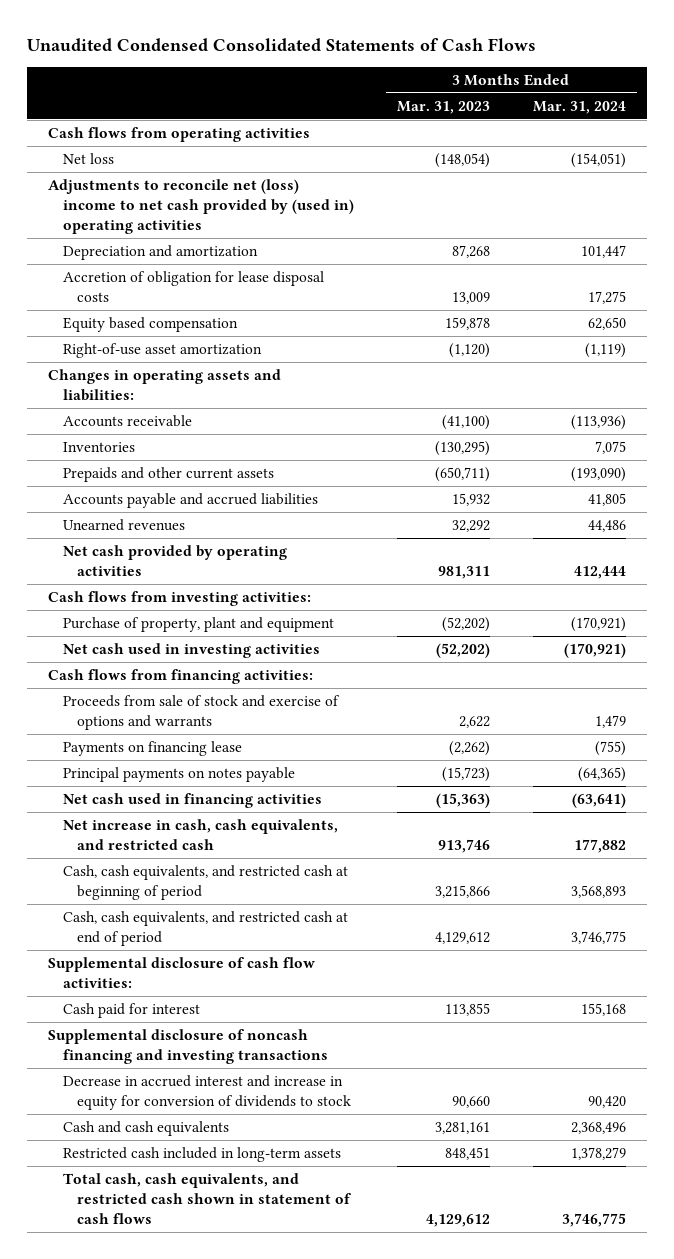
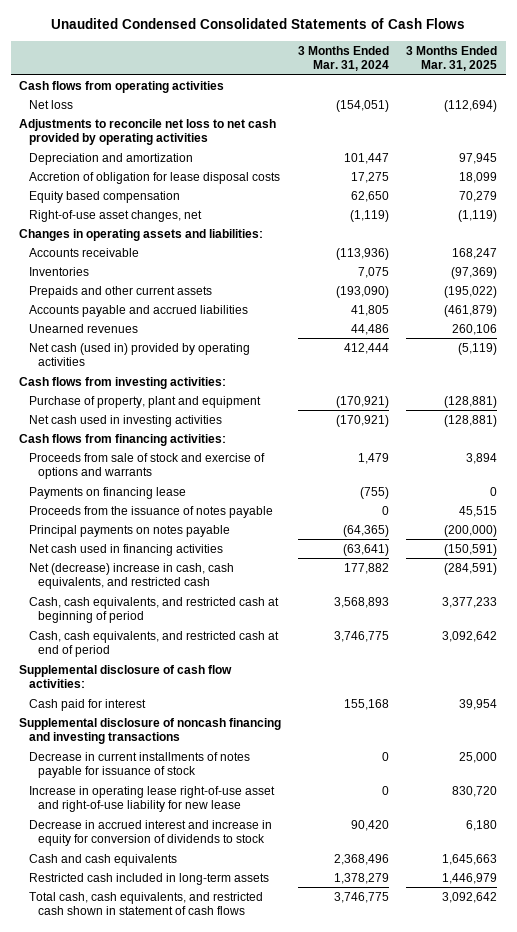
- | 3 Months Ended Mar. 31, 2023 | 3 Months Ended Mar. 31, 2024
+ | 3 Months Ended Mar. 31, 2024 | 3 Months Ended Mar. 31, 2025
- Adjustments to reconcile net (loss) income to net cash provided by (used in) operating activities
+ Adjustments to reconcile net loss to net cash provided by operating activities
- Right-of-use asset amortization | (1,120) | (1,119)
+ Right-of-use asset changes, net | (1,119) | (1,119)
- Net cash provided by operating activities | 981,311 | 412,444
+ Net cash (used in) provided by operating activities | 412,444 | (5,119)
+ Proceeds from the issuance of notes payable | 0 | 45,515
- Net increase in cash, cash equivalents, and restricted cash | 913,746 | 177,882
+ Net (decrease) increase in cash, cash equivalents, and restricted cash | 177,882 | (284,591)
+ Decrease in current installments of notes payable for issuance of stock | 0 | 25,000
+ Increase in operating lease right-of-use asset and right-of-use liability for new lease | 0 | 830,720

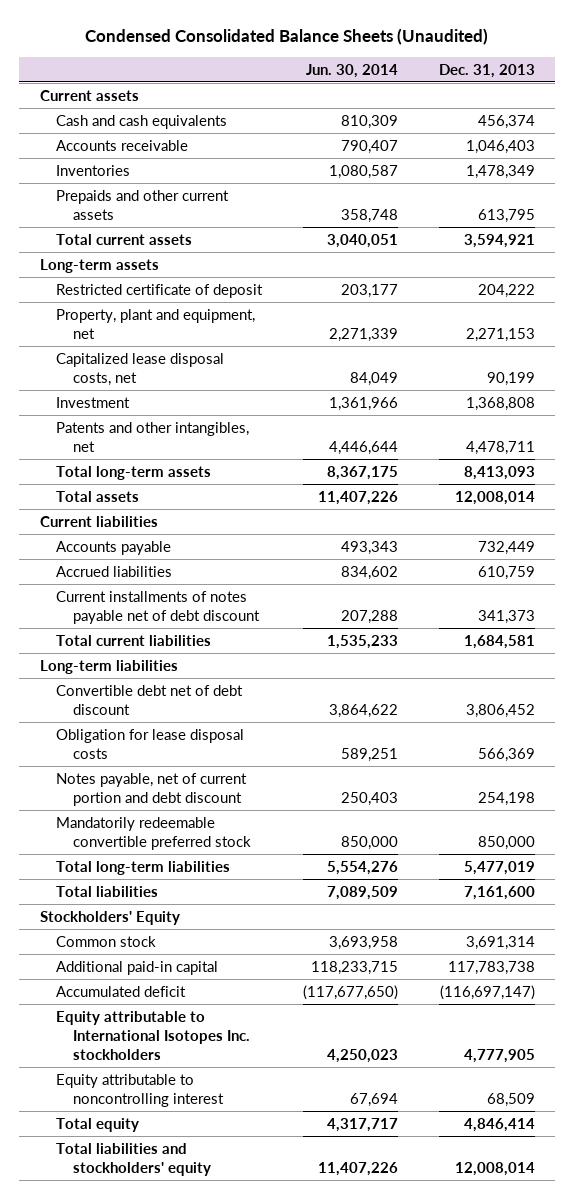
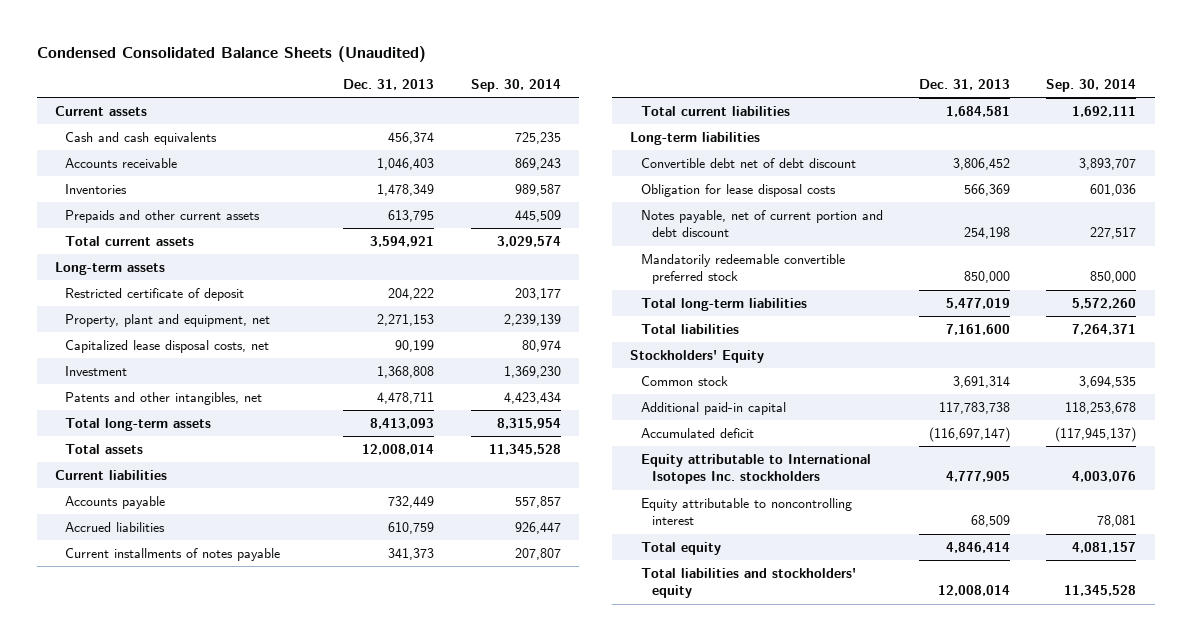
- | Jun. 30, 2014 | Dec. 31, 2013
+ | Dec. 31, 2013 | Sep. 30, 2014
- Current installments of notes payable net of debt discount | 207,288 | 341,373
+ Current installments of notes payable | 341,373 | 207,807

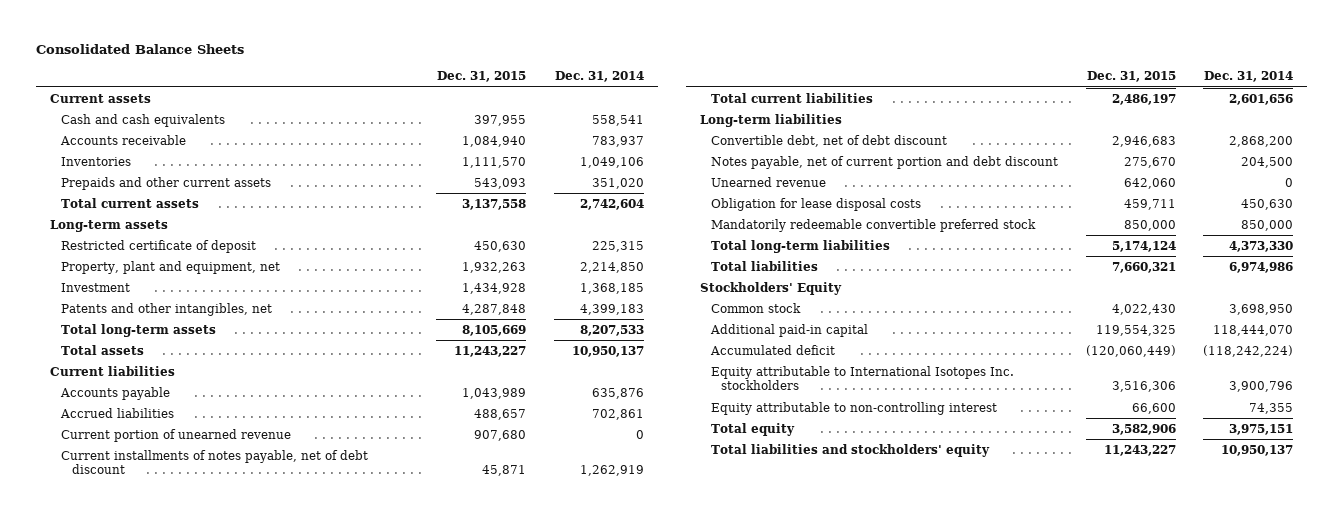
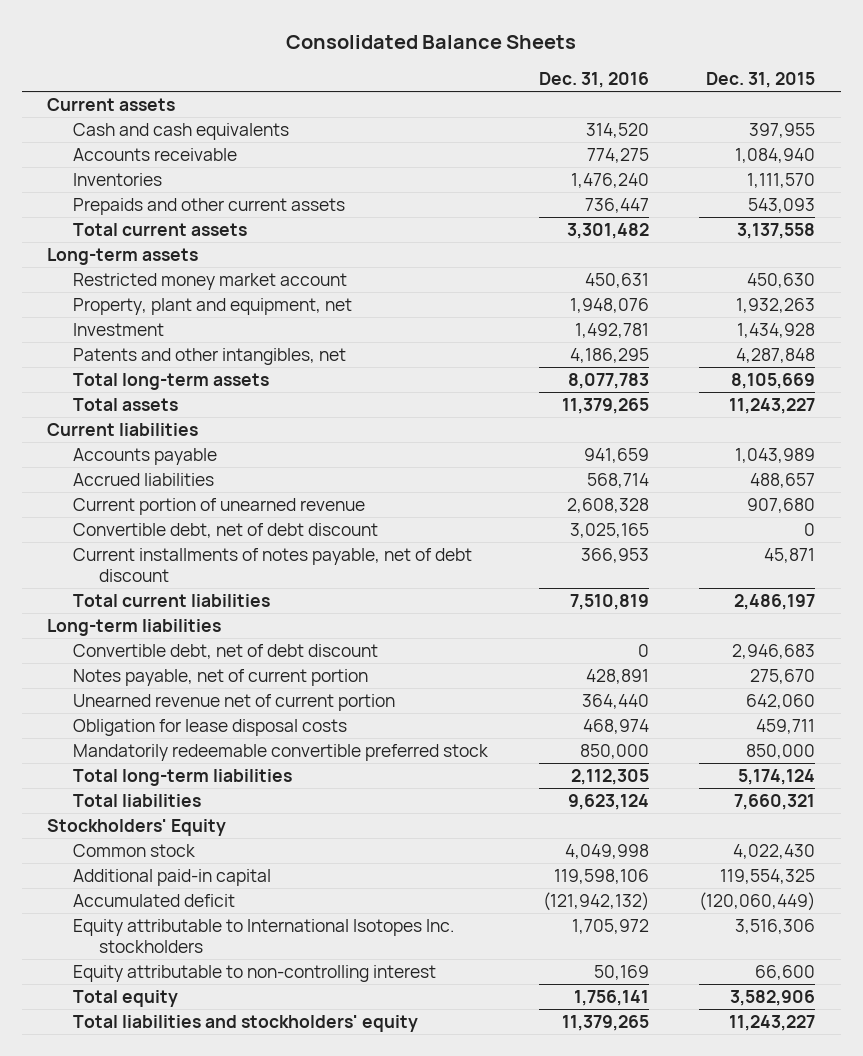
- | Dec. 31, 2015 | Dec. 31, 2014
+ | Dec. 31, 2016 | Dec. 31, 2015
- Restricted certificate of deposit | 450,630 | 225,315
+ Restricted money market account | 450,631 | 450,630
+ Convertible debt, net of debt discount | 3,025,165 | 0
- Notes payable, net of current portion and debt discount | 275,670 | 204,500
- Unearned revenue | 642,060 | 0
+ Notes payable, net of current portion | 428,891 | 275,670
+ Unearned revenue net of current portion | 364,440 | 642,060

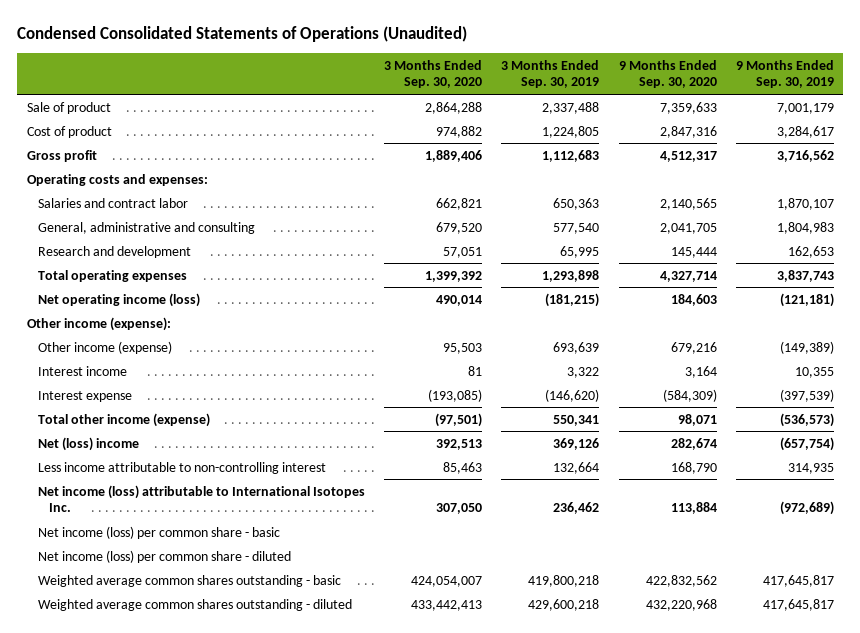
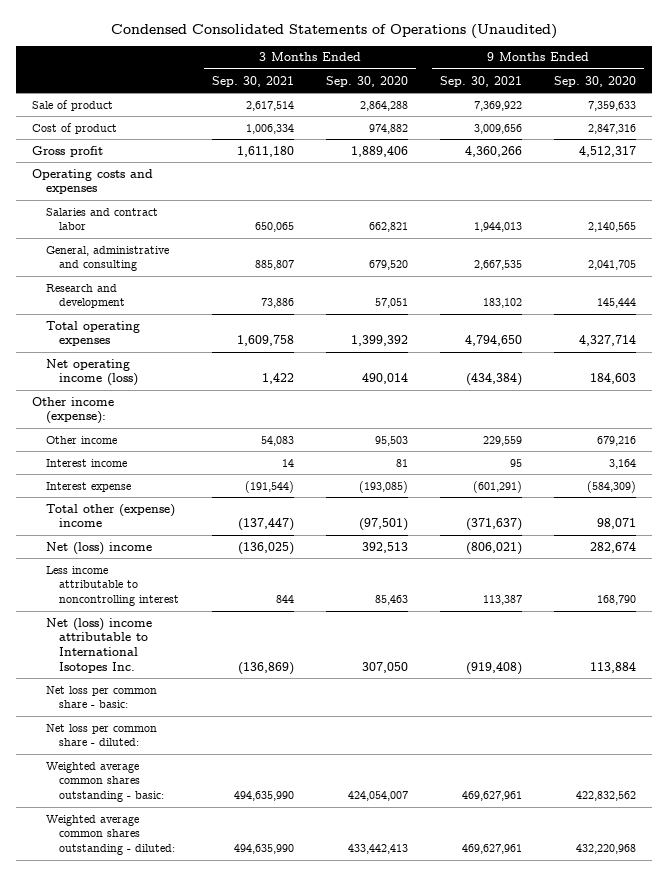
- | 3 Months Ended Sep. 30, 2020 | 3 Months Ended Sep. 30, 2019 | 9 Months Ended Sep. 30, 2020 | 9 Months Ended Sep. 30, 2019
+ | 3 Months Ended Sep. 30, 2021 | 3 Months Ended Sep. 30, 2020 | 9 Months Ended Sep. 30, 2021 | 9 Months Ended Sep. 30, 2020
- Operating costs and expenses:
+ Operating costs and expenses
- Other income (expense) | 95,503 | 693,639 | 679,216 | (149,389)
+ Other income | 54,083 | 95,503 | 229,559 | 679,216
- Total other income (expense) | (97,501) | 550,341 | 98,071 | (536,573)
+ Total other (expense) income | (137,447) | (97,501) | (371,637) | 98,071
- Less income attributable to non-controlling interest | 85,463 | 132,664 | 168,790 | 314,935
- Net income (loss) attributable to International Isotopes Inc. | 307,050 | 236,462 | 113,884 | (972,689)
- Net income (loss) per common share - basic
- Net income (loss) per common share - diluted
- Weighted average common shares outstanding - basic | 424,054,007 | 419,800,218 | 422,832,562 | 417,645,817
- Weighted average common shares outstanding - diluted | 433,442,413 | 429,600,218 | 432,220,968 | 417,645,817
+ Less income attributable to noncontrolling interest | 844 | 85,463 | 113,387 | 168,790
+ Net (loss) income attributable to International Isotopes Inc. | (136,869) | 307,050 | (919,408) | 113,884
+ Net loss per common share - basic:
+ Net loss per common share - diluted:
+ Weighted average common shares outstanding - basic: | 494,635,990 | 424,054,007 | 469,627,961 | 422,832,562
+ Weighted average common shares outstanding - diluted: | 494,635,990 | 433,442,413 | 469,627,961 | 432,220,968

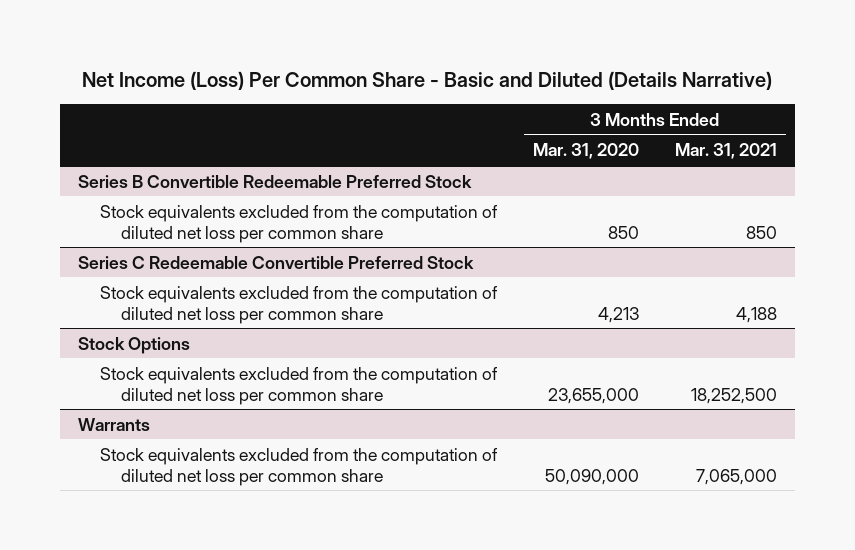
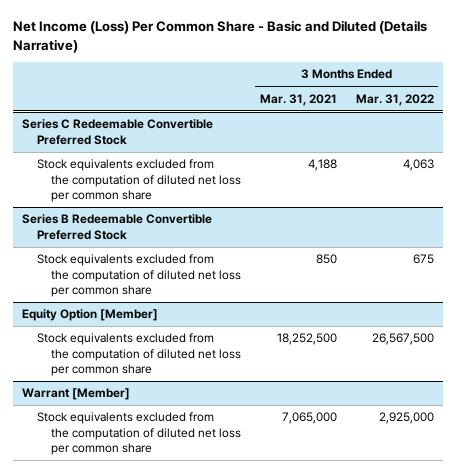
- | 3 Months Ended Mar. 31, 2020 | 3 Months Ended Mar. 31, 2021
+ | 3 Months Ended Mar. 31, 2021 | 3 Months Ended Mar. 31, 2022
- Series B Convertible Redeemable Preferred Stock
- Stock equivalents excluded from the computation of diluted net loss per common share | 850 | 850
- Stock Options
+ Series B Redeemable Convertible Preferred Stock
+ Stock equivalents excluded from the computation of diluted net loss per common share | 850 | 675
+ Equity Option [Member]
- Warrants
+ Warrant [Member]

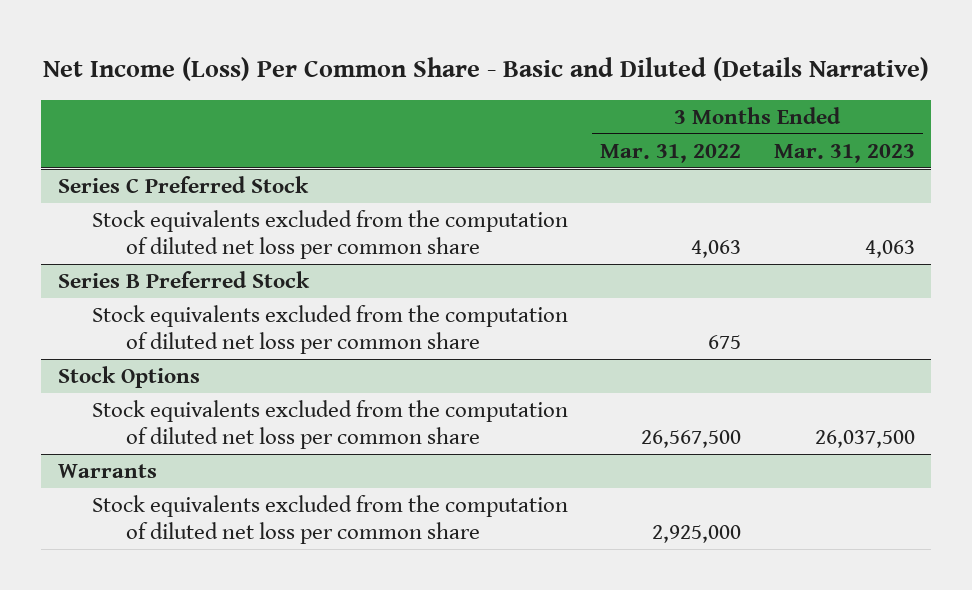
- | 3 Months Ended Mar. 31, 2021 | 3 Months Ended Mar. 31, 2022
+ | 3 Months Ended Mar. 31, 2022 | 3 Months Ended Mar. 31, 2023
- Series C Redeemable Convertible Preferred Stock
+ Series C Preferred Stock
- Series B Redeemable Convertible Preferred Stock
+ Series B Preferred Stock
- Equity Option [Member]
+ Stock Options
- Warrant [Member]
+ Warrants

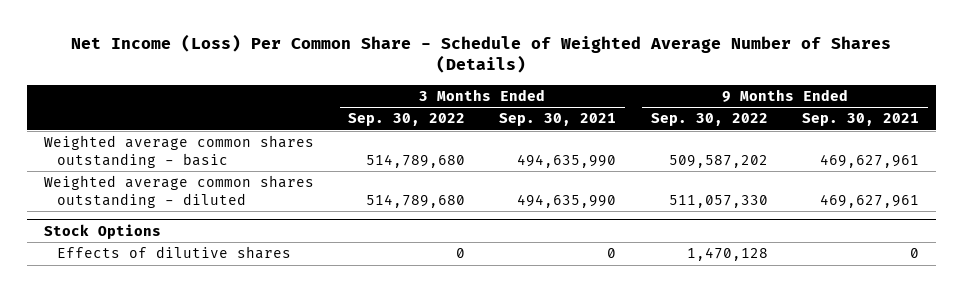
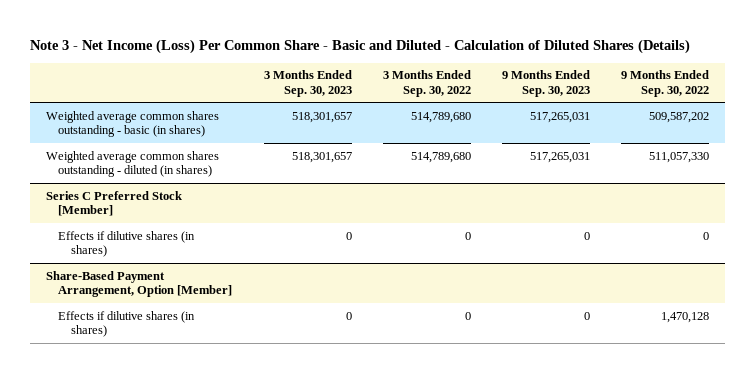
- Net Income (Loss) Per Common Share - Schedule of Weighted Average Number of Shares (Details)
+ Note 3 - Net Income (Loss) Per Common Share - Basic and Diluted - Calculation of Diluted Shares (Details)
- | 3 Months Ended Sep. 30, 2022 | 3 Months Ended Sep. 30, 2021 | 9 Months Ended Sep. 30, 2022 | 9 Months Ended Sep. 30, 2021
+ | 3 Months Ended Sep. 30, 2023 | 3 Months Ended Sep. 30, 2022 | 9 Months Ended Sep. 30, 2023 | 9 Months Ended Sep. 30, 2022
- Weighted average common shares outstanding - basic | 514,789,680 | 494,635,990 | 509,587,202 | 469,627,961
- Weighted average common shares outstanding - diluted | 514,789,680 | 494,635,990 | 511,057,330 | 469,627,961
- Stock Options
- Effects of dilutive shares | 0 | 0 | 1,470,128 | 0
+ Weighted average common shares outstanding - basic (in shares) | 518,301,657 | 514,789,680 | 517,265,031 | 509,587,202
+ Weighted average common shares outstanding - diluted (in shares) | 518,301,657 | 514,789,680 | 517,265,031 | 511,057,330
+ Series C Preferred Stock [Member]
+ Effects if dilutive shares (in shares) | 0 | 0 | 0 | 0
+ Share-Based Payment Arrangement, Option [Member]
+ Effects if dilutive shares (in shares) | 0 | 0 | 0 | 1,470,128

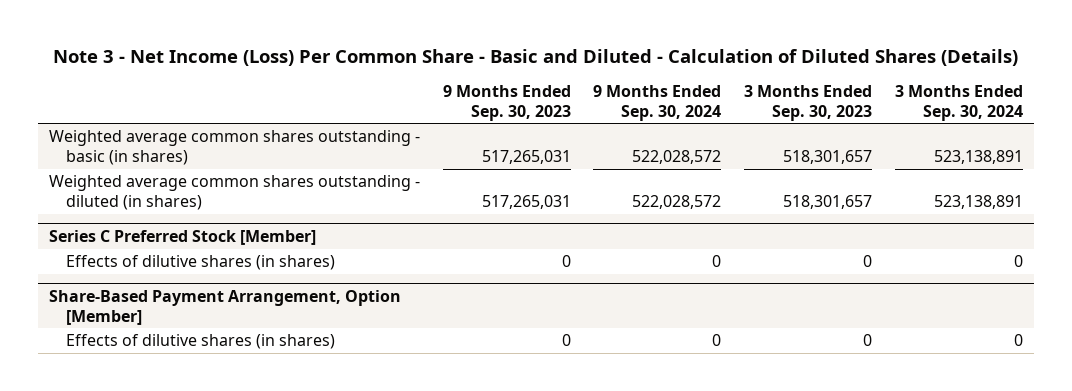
- | 3 Months Ended Sep. 30, 2023 | 3 Months Ended Sep. 30, 2022 | 9 Months Ended Sep. 30, 2023 | 9 Months Ended Sep. 30, 2022
+ | 9 Months Ended Sep. 30, 2023 | 9 Months Ended Sep. 30, 2024 | 3 Months Ended Sep. 30, 2023 | 3 Months Ended Sep. 30, 2024
@ Series C Preferred Stock [Member]
- Effects if dilutive shares (in shares) | 0 | 0 | 0 | 0
+ Effects of dilutive shares (in shares) | 0 | 0 | 0 | 0
@ Share-Based Payment Arrangement, Option [Member]
- Effects if dilutive shares (in shares) | 0 | 0 | 0 | 1,470,128
+ Effects of dilutive shares (in shares) | 0 | 0 | 0 | 0

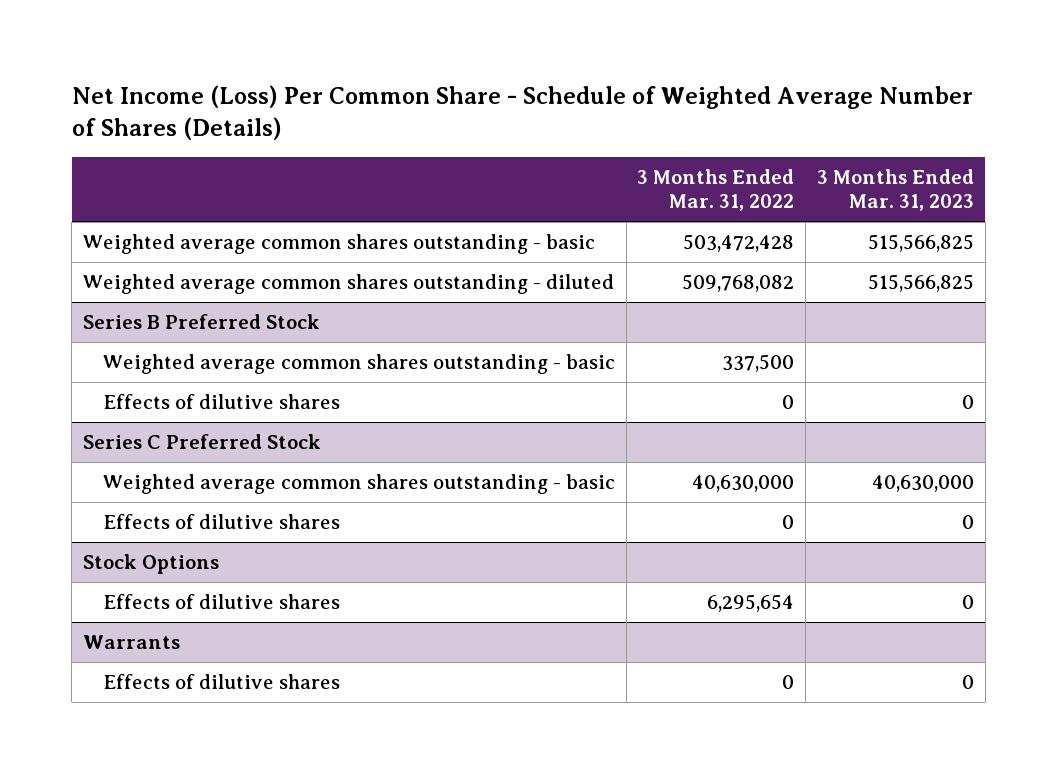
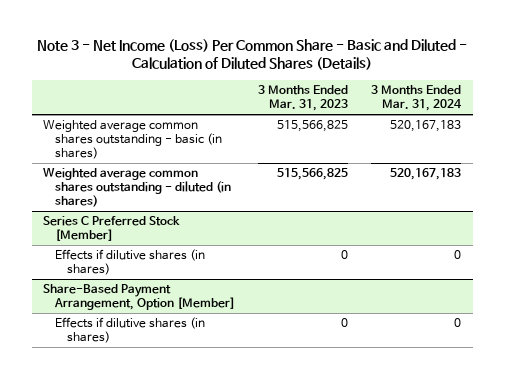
- Net Income (Loss) Per Common Share - Schedule of Weighted Average Number of Shares (Details)
+ Note 3 - Net Income (Loss) Per Common Share - Basic and Diluted - Calculation of Diluted Shares (Details)
- | 3 Months Ended Mar. 31, 2022 | 3 Months Ended Mar. 31, 2023
+ | 3 Months Ended Mar. 31, 2023 | 3 Months Ended Mar. 31, 2024
- Weighted average common shares outstanding - basic | 503,472,428 | 515,566,825
- Weighted average common shares outstanding - diluted | 509,768,082 | 515,566,825
- Series B Preferred Stock
- Weighted average common shares outstanding - basic | 337,500 |
- Effects of dilutive shares | 0 | 0
- Series C Preferred Stock
- Weighted average common shares outstanding - basic | 40,630,000 | 40,630,000
- Effects of dilutive shares | 0 | 0
- Stock Options
- Effects of dilutive shares | 6,295,654 | 0
- Warrants
- Effects of dilutive shares | 0 | 0
+ Weighted average common shares outstanding - basic (in shares) | 515,566,825 | 520,167,183
+ Weighted average common shares outstanding - diluted (in shares) | 515,566,825 | 520,167,183
+ Series C Preferred Stock [Member]
+ Effects if dilutive shares (in shares) | 0 | 0
+ Share-Based Payment Arrangement, Option [Member]
+ Effects if dilutive shares (in shares) | 0 | 0

